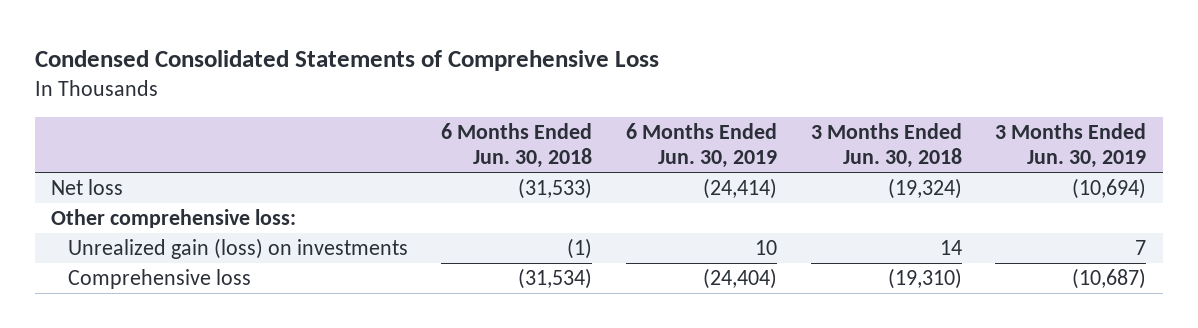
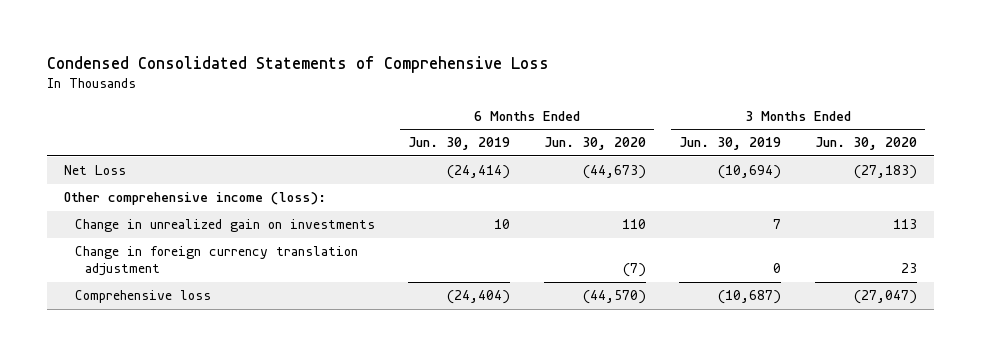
- | 6 Months Ended Jun. 30, 2018 | 6 Months Ended Jun. 30, 2019 | 3 Months Ended Jun. 30, 2018 | 3 Months Ended Jun. 30, 2019
+ | 6 Months Ended Jun. 30, 2019 | 6 Months Ended Jun. 30, 2020 | 3 Months Ended Jun. 30, 2019 | 3 Months Ended Jun. 30, 2020
- Net loss | (31,533) | (24,414) | (19,324) | (10,694)
- Other comprehensive loss:
- Unrealized gain (loss) on investments | (1) | 10 | 14 | 7
+ Net Loss | (24,414) | (44,673) | (10,694) | (27,183)
+ Other comprehensive income (loss):
+ Change in unrealized gain on investments | 10 | 110 | 7 | 113
+ Change in foreign currency translation adjustment | | (7) | 0 | 23

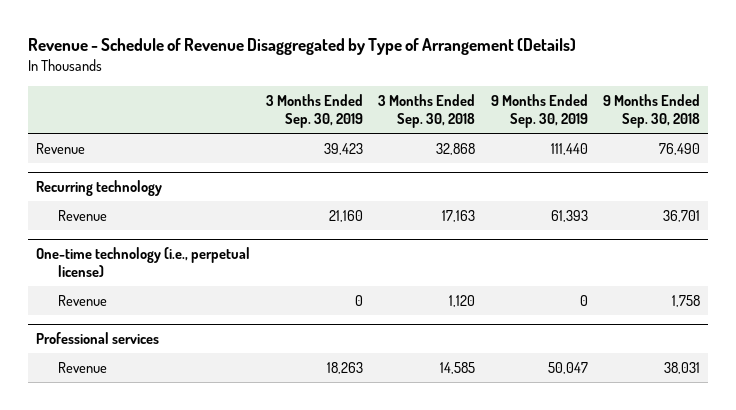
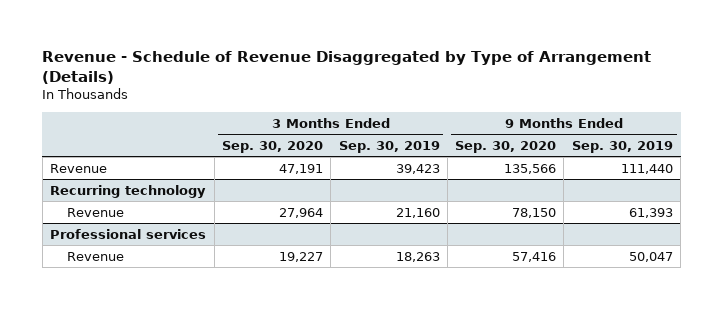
- | 3 Months Ended Sep. 30, 2019 | 3 Months Ended Sep. 30, 2018 | 9 Months Ended Sep. 30, 2019 | 9 Months Ended Sep. 30, 2018
+ | 3 Months Ended Sep. 30, 2020 | 3 Months Ended Sep. 30, 2019 | 9 Months Ended Sep. 30, 2020 | 9 Months Ended Sep. 30, 2019
- One-time technology (i.e., perpetual license)
- Revenue | 0 | 1,120 | 0 | 1,758

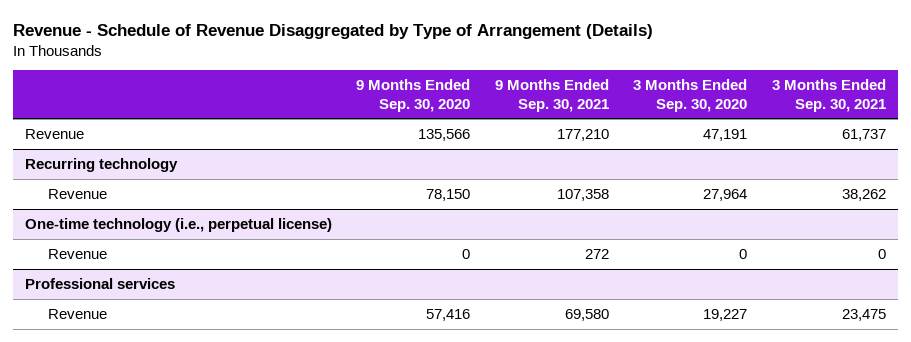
- | 3 Months Ended Sep. 30, 2020 | 3 Months Ended Sep. 30, 2019 | 9 Months Ended Sep. 30, 2020 | 9 Months Ended Sep. 30, 2019
+ | 9 Months Ended Sep. 30, 2020 | 9 Months Ended Sep. 30, 2021 | 3 Months Ended Sep. 30, 2020 | 3 Months Ended Sep. 30, 2021
+ One-time technology (i.e., perpetual license)
+ Revenue | 0 | 272 | 0 | 0

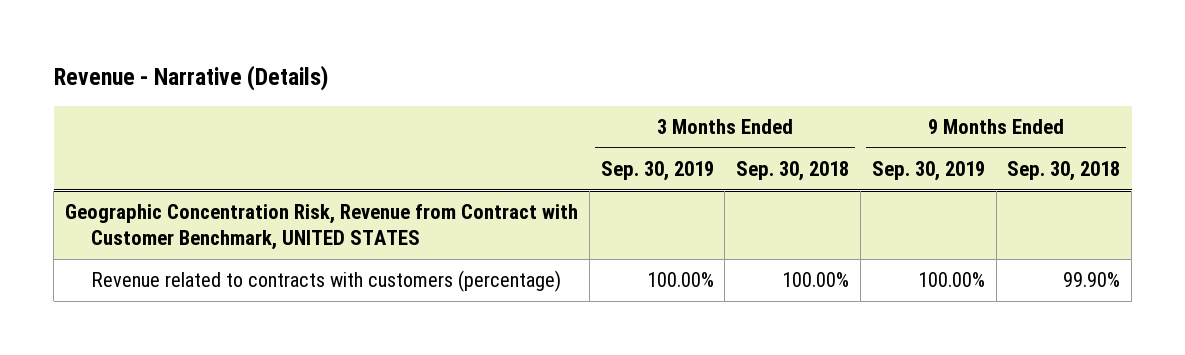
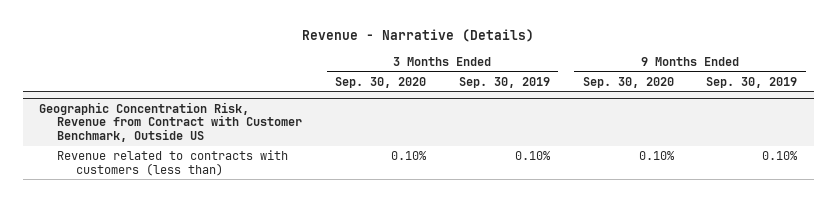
- | 3 Months Ended Sep. 30, 2019 | 3 Months Ended Sep. 30, 2018 | 9 Months Ended Sep. 30, 2019 | 9 Months Ended Sep. 30, 2018
+ | 3 Months Ended Sep. 30, 2020 | 3 Months Ended Sep. 30, 2019 | 9 Months Ended Sep. 30, 2020 | 9 Months Ended Sep. 30, 2019
- Geographic Concentration Risk, Revenue from Contract with Customer Benchmark, UNITED STATES
- Revenue related to contracts with customers (percentage) | 100.00% | 100.00% | 100.00% | 99.90%
+ Geographic Concentration Risk, Revenue from Contract with Customer Benchmark, Outside US
+ Revenue related to contracts with customers (less than) | 0.10% | 0.10% | 0.10% | 0.10%

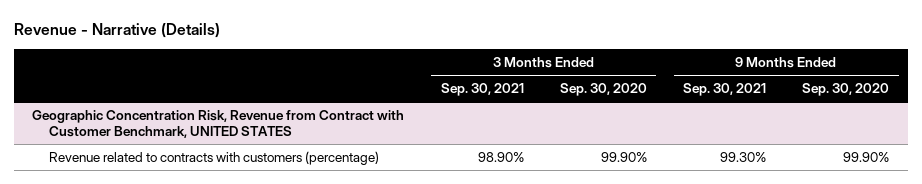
- | 3 Months Ended Sep. 30, 2020 | 3 Months Ended Sep. 30, 2019 | 9 Months Ended Sep. 30, 2020 | 9 Months Ended Sep. 30, 2019
+ | 3 Months Ended Sep. 30, 2021 | 3 Months Ended Sep. 30, 2020 | 9 Months Ended Sep. 30, 2021 | 9 Months Ended Sep. 30, 2020
- Geographic Concentration Risk, Revenue from Contract with Customer Benchmark, Outside US
- Revenue related to contracts with customers (less than) | 0.10% | 0.10% | 0.10% | 0.10%
+ Geographic Concentration Risk, Revenue from Contract with Customer Benchmark, UNITED STATES
+ Revenue related to contracts with customers (percentage) | 98.90% | 99.90% | 99.30% | 99.90%

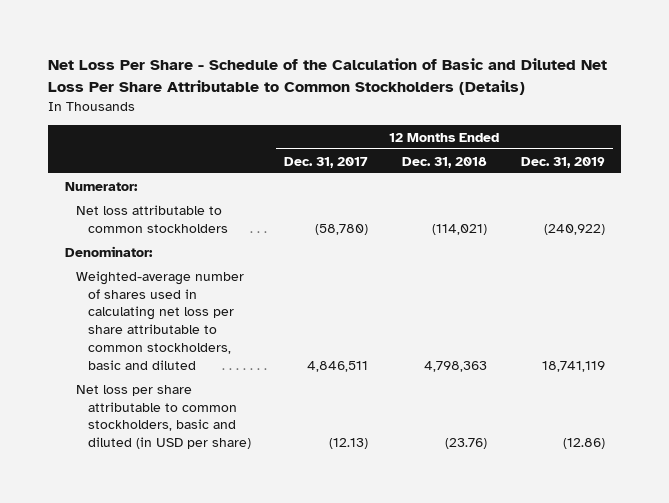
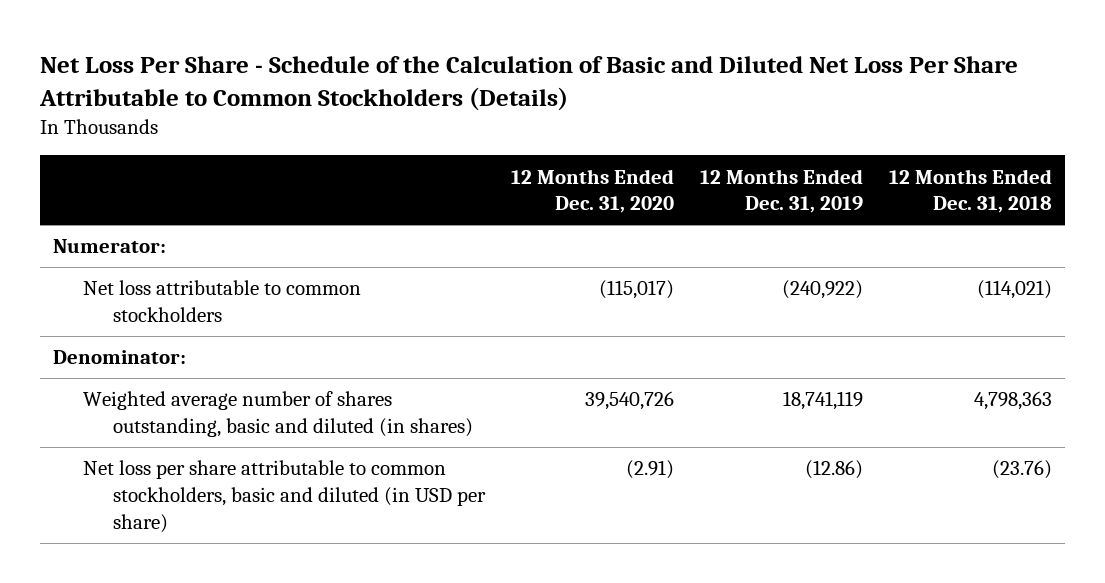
- | 12 Months Ended Dec. 31, 2017 | 12 Months Ended Dec. 31, 2018 | 12 Months Ended Dec. 31, 2019
+ | 12 Months Ended Dec. 31, 2020 | 12 Months Ended Dec. 31, 2019 | 12 Months Ended Dec. 31, 2018
- Weighted-average number of shares used in calculating net loss per share attributable to common stockholders, basic and diluted | 4,846,511 | 4,798,363 | 18,741,119
+ Weighted average number of shares outstanding, basic and diluted (in shares) | 39,540,726 | 18,741,119 | 4,798,363

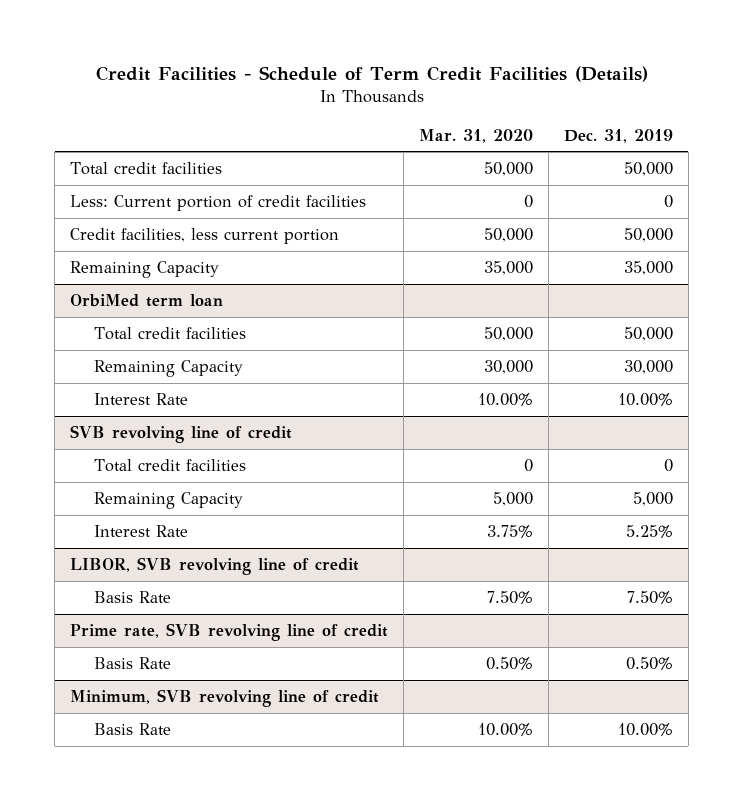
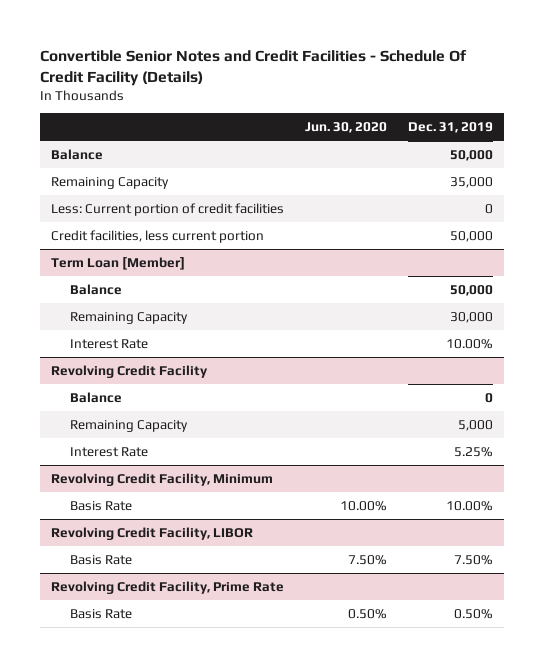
- Credit Facilities - Schedule of Term Credit Facilities (Details)
+ Convertible Senior Notes and Credit Facilities - Schedule Of Credit Facility (Details)
- | Mar. 31, 2020 | Dec. 31, 2019
+ | Jun. 30, 2020 | Dec. 31, 2019
- Total credit facilities | 50,000 | 50,000
+ Balance | | 50,000
moved up: Remaining Capacity | | 35,000
- OrbiMed term loan
- Total credit facilities | 50,000 | 50,000
+ Term Loan [Member]
+ Balance | | 50,000
- SVB revolving line of credit
- Total credit facilities | 0 | 0
+ Revolving Credit Facility
+ Balance | | 0
- LIBOR, SVB revolving line of credit
+ Revolving Credit Facility, Minimum
+ Basis Rate | 10.00% | 10.00%
+ Revolving Credit Facility, LIBOR
- Prime rate, SVB revolving line of credit
+ Revolving Credit Facility, Prime Rate
- Minimum, SVB revolving line of credit
- Basis Rate | 10.00% | 10.00%

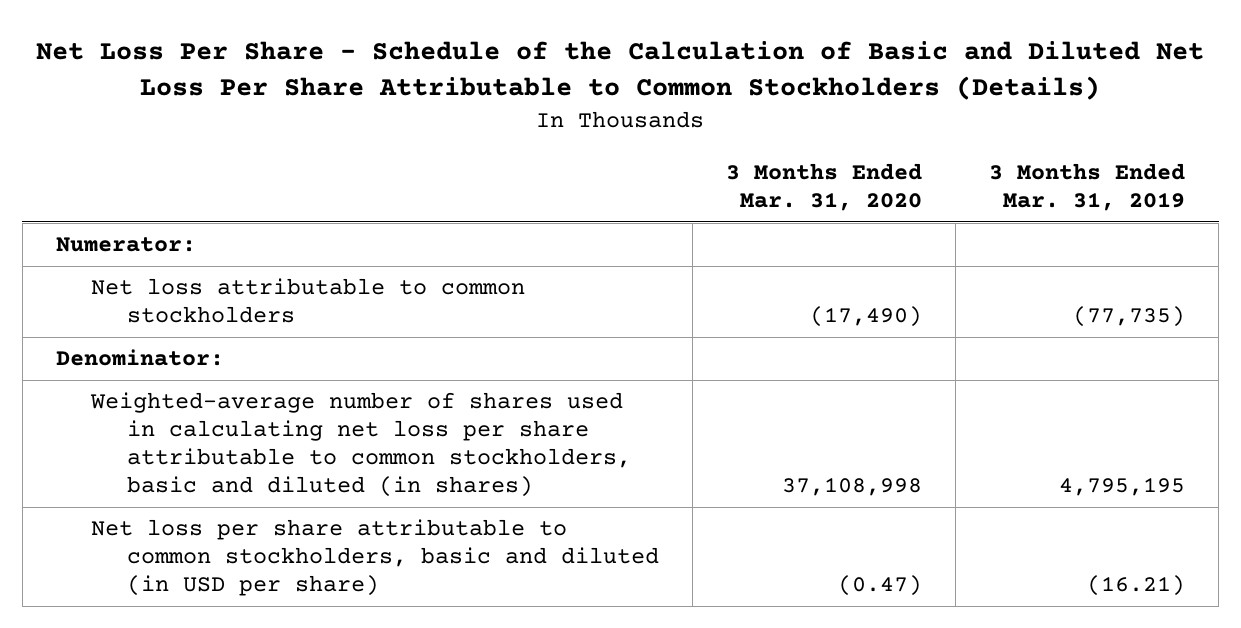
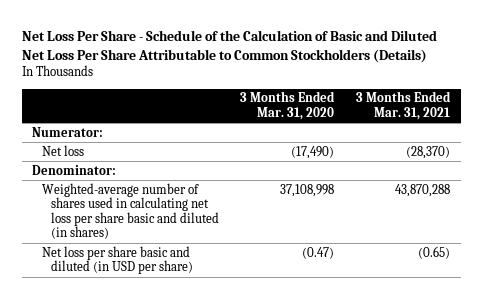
- | 3 Months Ended Mar. 31, 2020 | 3 Months Ended Mar. 31, 2019
+ | 3 Months Ended Mar. 31, 2020 | 3 Months Ended Mar. 31, 2021
- Net loss attributable to common stockholders | (17,490) | (77,735)
+ Net loss | (17,490) | (28,370)
- Weighted-average number of shares used in calculating net loss per share attributable to common stockholders, basic and diluted (in shares) | 37,108,998 | 4,795,195
- Net loss per share attributable to common stockholders, basic and diluted (in USD per share) | (0.47) | (16.21)
+ Weighted-average number of shares used in calculating net loss per share basic and diluted (in shares) | 37,108,998 | 43,870,288
+ Net loss per share basic and diluted (in USD per share) | (0.47) | (0.65)

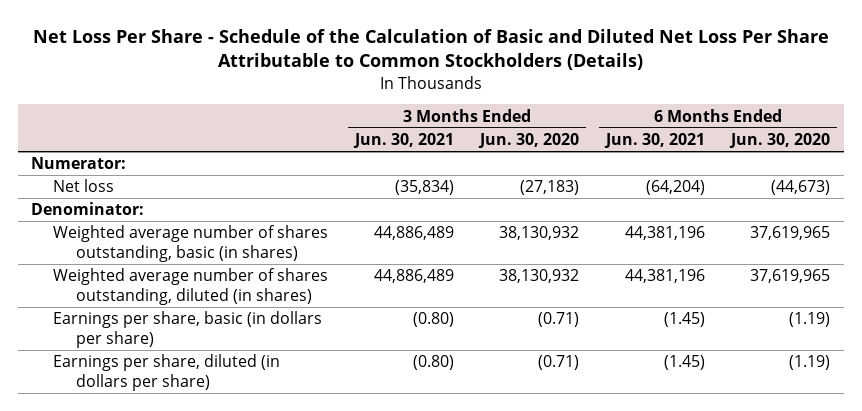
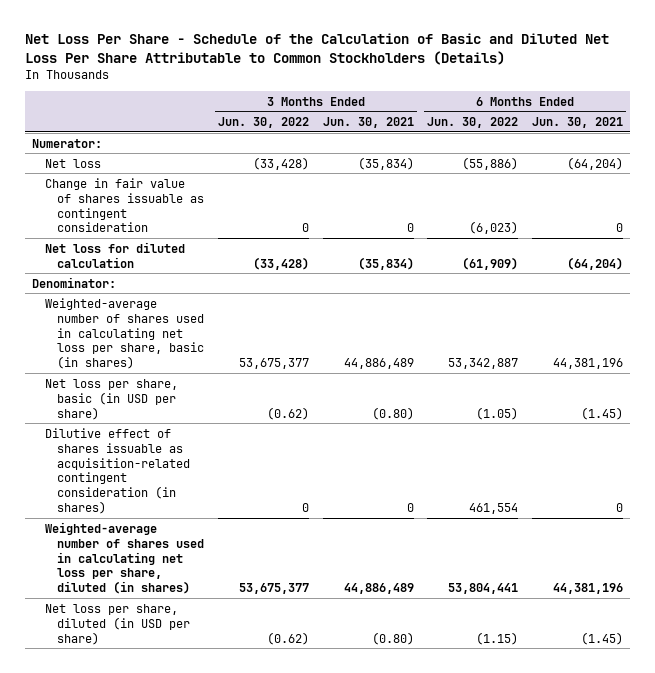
- | 3 Months Ended Jun. 30, 2021 | 3 Months Ended Jun. 30, 2020 | 6 Months Ended Jun. 30, 2021 | 6 Months Ended Jun. 30, 2020
+ | 3 Months Ended Jun. 30, 2022 | 3 Months Ended Jun. 30, 2021 | 6 Months Ended Jun. 30, 2022 | 6 Months Ended Jun. 30, 2021
+ Change in fair value of shares issuable as contingent consideration | 0 | 0 | (6,023) | 0
+ Net loss for diluted calculation | (33,428) | (35,834) | (61,909) | (64,204)
- Weighted average number of shares outstanding, basic (in shares) | 44,886,489 | 38,130,932 | 44,381,196 | 37,619,965
- Weighted average number of shares outstanding, diluted (in shares) | 44,886,489 | 38,130,932 | 44,381,196 | 37,619,965
- Earnings per share, basic (in dollars per share) | (0.80) | (0.71) | (1.45) | (1.19)
- Earnings per share, diluted (in dollars per share) | (0.80) | (0.71) | (1.45) | (1.19)
+ Weighted-average number of shares used in calculating net loss per share, basic (in shares) | 53,675,377 | 44,886,489 | 53,342,887 | 44,381,196
+ Net loss per share, basic (in USD per share) | (0.62) | (0.80) | (1.05) | (1.45)
+ Dilutive effect of shares issuable as acquisition-related contingent consideration (in shares) | 0 | 0 | 461,554 | 0
+ Weighted-average number of shares used in calculating net loss per share, diluted (in shares) | 53,675,377 | 44,886,489 | 53,804,441 | 44,381,196
+ Net loss per share, diluted (in USD per share) | (0.62) | (0.80) | (1.15) | (1.45)

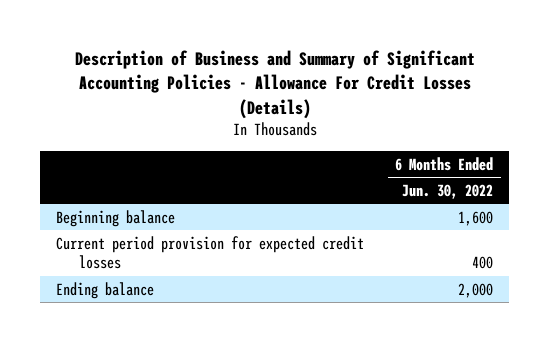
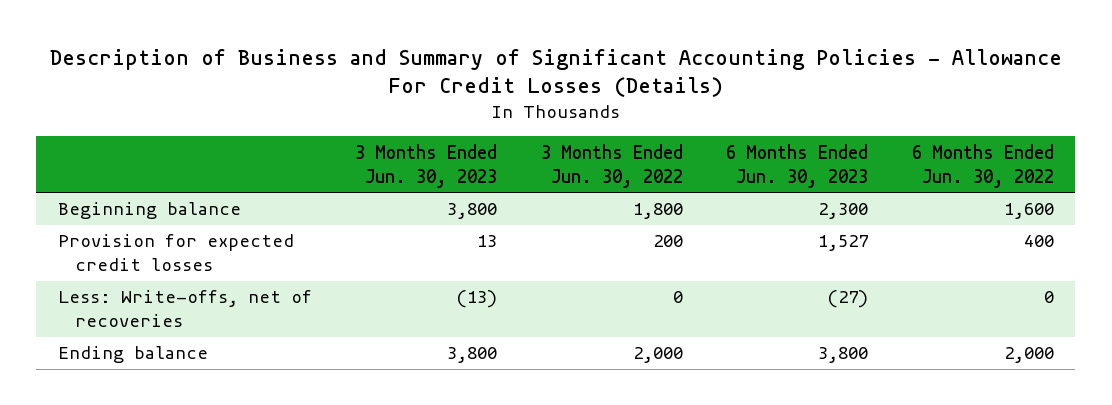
- | 6 Months Ended Jun. 30, 2022
+ | 3 Months Ended Jun. 30, 2023 | 3 Months Ended Jun. 30, 2022 | 6 Months Ended Jun. 30, 2023 | 6 Months Ended Jun. 30, 2022
- Current period provision for expected credit losses | 400
+ Provision for expected credit losses | 13 | 200 | 1,527 | 400
+ Less: Write-offs, net of recoveries | (13) | 0 | (27) | 0

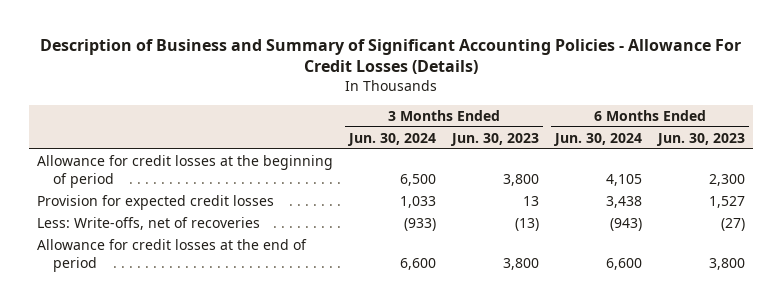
- | 3 Months Ended Jun. 30, 2023 | 3 Months Ended Jun. 30, 2022 | 6 Months Ended Jun. 30, 2023 | 6 Months Ended Jun. 30, 2022
+ | 3 Months Ended Jun. 30, 2024 | 3 Months Ended Jun. 30, 2023 | 6 Months Ended Jun. 30, 2024 | 6 Months Ended Jun. 30, 2023
- Beginning balance | 3,800 | 1,800 | 2,300 | 1,600
+ Allowance for credit losses at the beginning of period | 6,500 | 3,800 | 4,105 | 2,300
- Ending balance | 3,800 | 2,000 | 3,800 | 2,000
+ Allowance for credit losses at the end of period | 6,600 | 3,800 | 6,600 | 3,800

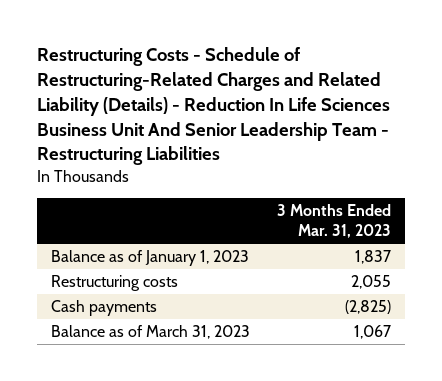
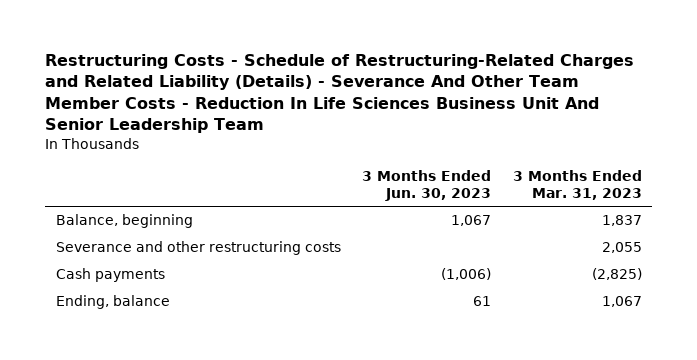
- Restructuring Costs - Schedule of Restructuring-Related Charges and Related Liability (Details) - Reduction In Life Sciences Business Unit And Senior Leadership Team - Restructuring Liabilities
+ Restructuring Costs - Schedule of Restructuring-Related Charges and Related Liability (Details) - Severance And Other Team Member Costs - Reduction In Life Sciences Business Unit And Senior Leadership Team
- | 3 Months Ended Mar. 31, 2023
+ | 3 Months Ended Jun. 30, 2023 | 3 Months Ended Mar. 31, 2023
- Balance as of January 1, 2023 | 1,837
- Restructuring costs | 2,055
+ Balance, beginning | 1,067 | 1,837
+ Severance and other restructuring costs | | 2,055
- Balance as of March 31, 2023 | 1,067
+ Ending, balance | 61 | 1,067

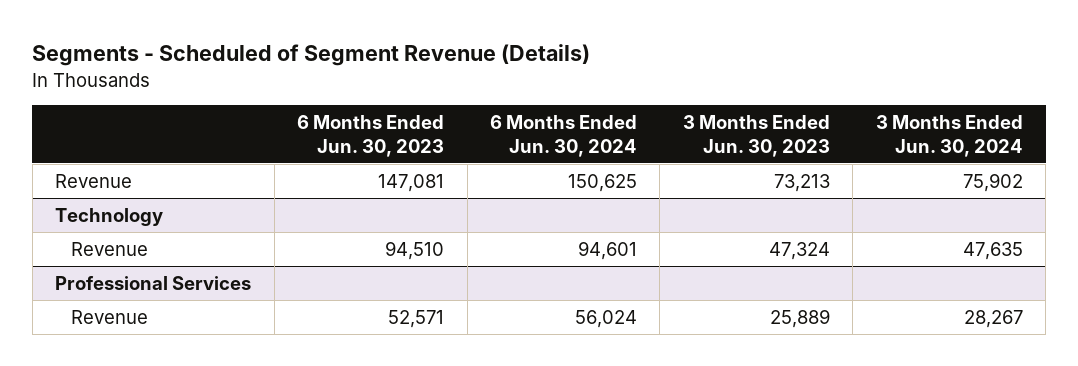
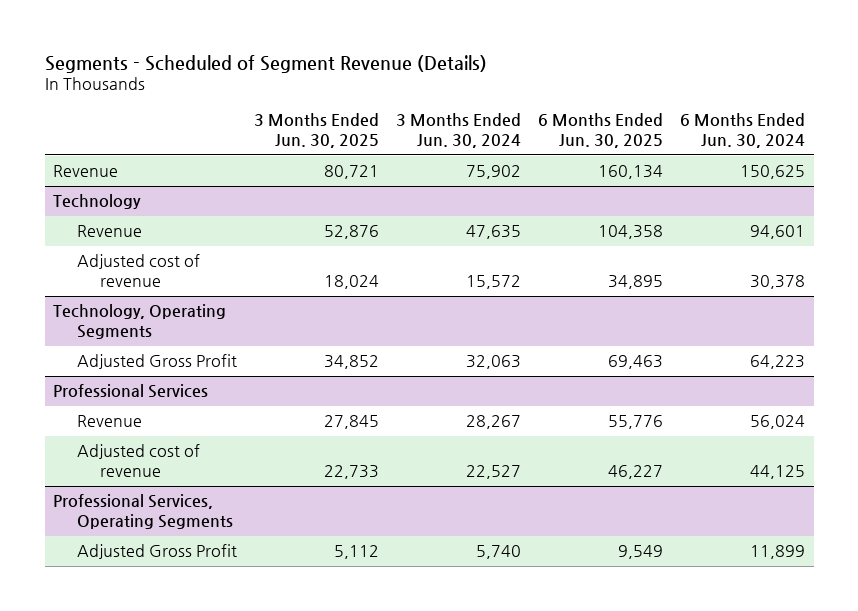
- | 6 Months Ended Jun. 30, 2023 | 6 Months Ended Jun. 30, 2024 | 3 Months Ended Jun. 30, 2023 | 3 Months Ended Jun. 30, 2024
+ | 3 Months Ended Jun. 30, 2025 | 3 Months Ended Jun. 30, 2024 | 6 Months Ended Jun. 30, 2025 | 6 Months Ended Jun. 30, 2024
@ Technology
+ Adjusted cost of revenue | 18,024 | 15,572 | 34,895 | 30,378
+ Technology, Operating Segments
+ Adjusted Gross Profit | 34,852 | 32,063 | 69,463 | 64,223
@ Professional Services
+ Adjusted cost of revenue | 22,733 | 22,527 | 46,227 | 44,125
+ Professional Services, Operating Segments
+ Adjusted Gross Profit | 5,112 | 5,740 | 9,549 | 11,899

